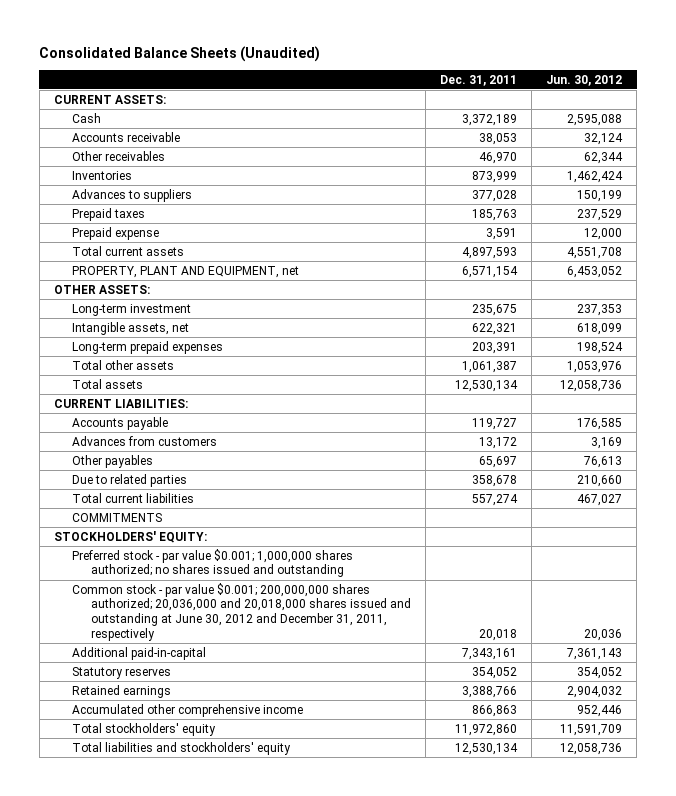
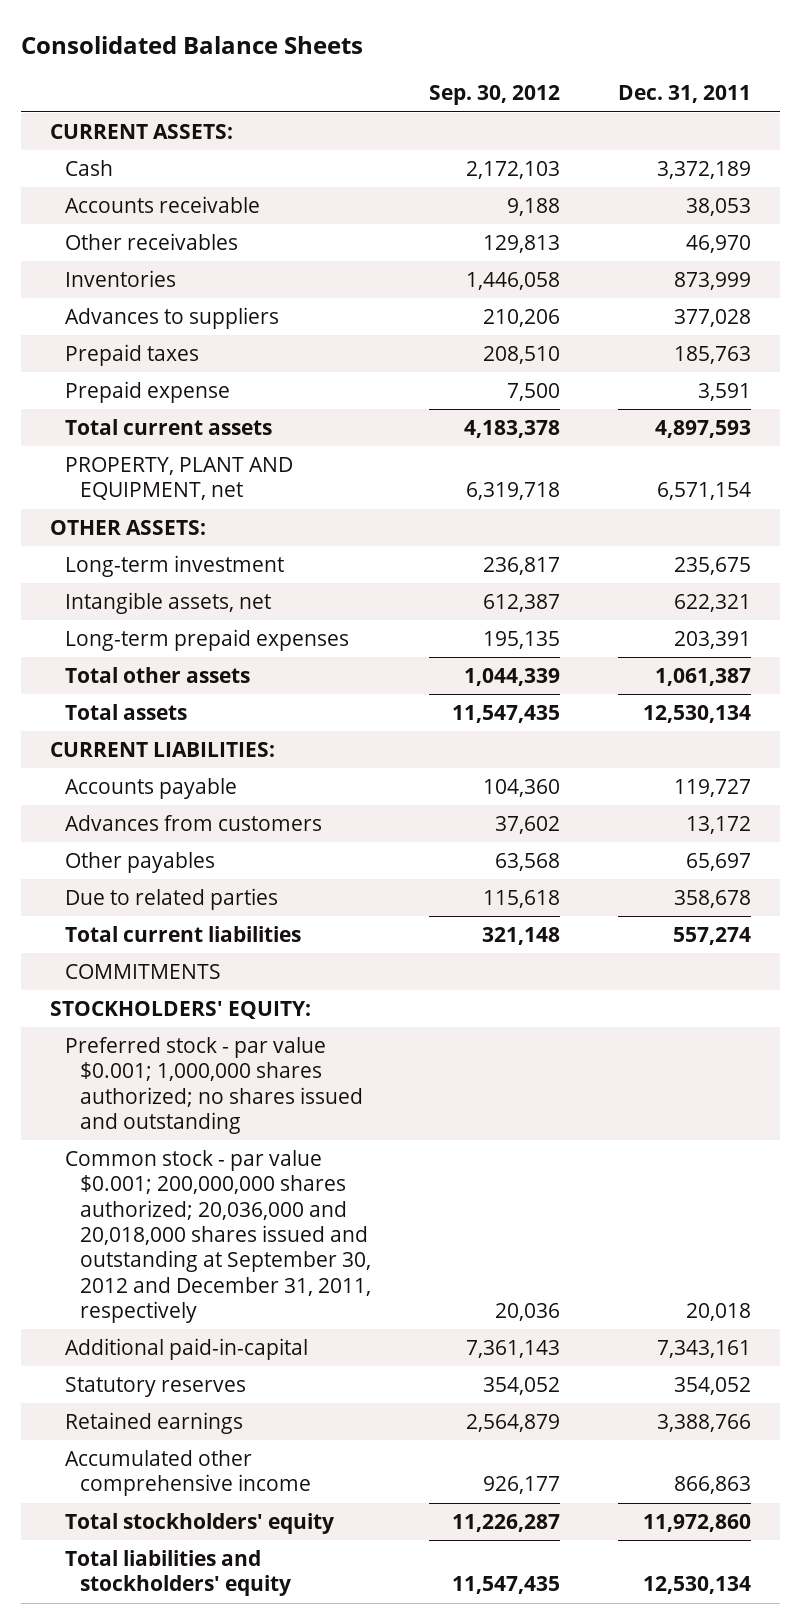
- Consolidated Balance Sheets (Unaudited)
+ Consolidated Balance Sheets
- | Dec. 31, 2011 | Jun. 30, 2012
+ | Sep. 30, 2012 | Dec. 31, 2011
- Common stock - par value $0.001; 200,000,000 shares authorized; 20,036,000 and 20,018,000 shares issued and outstanding at June 30, 2012 and December 31, 2011, respectively | 20,018 | 20,036
+ Common stock - par value $0.001; 200,000,000 shares authorized; 20,036,000 and 20,018,000 shares issued and outstanding at September 30, 2012 and December 31, 2011, respectively | 20,036 | 20,018

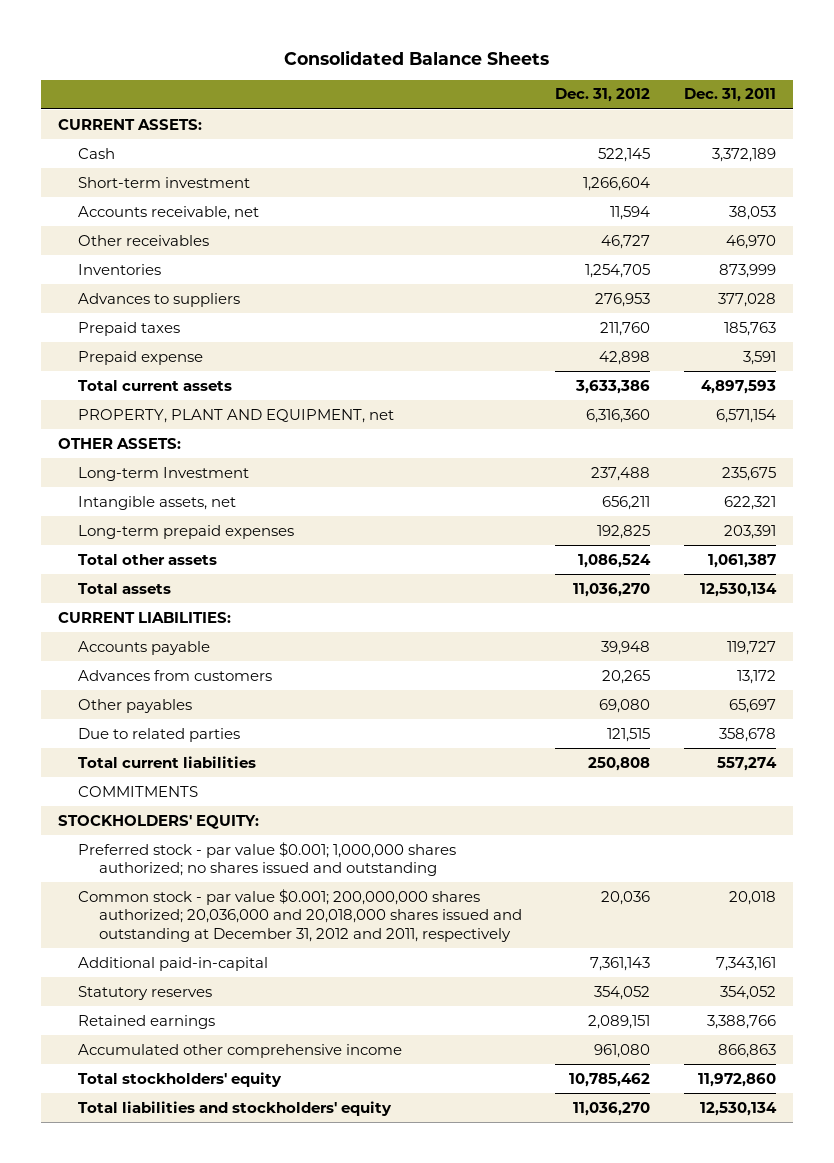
- | Sep. 30, 2012 | Dec. 31, 2011
+ | Dec. 31, 2012 | Dec. 31, 2011
- Accounts receivable | 9,188 | 38,053
+ Short-term investment | 1,266,604 |
+ Accounts receivable, net | 11,594 | 38,053
- Long-term investment | 236,817 | 235,675
+ Long-term Investment | 237,488 | 235,675
- Common stock - par value $0.001; 200,000,000 shares authorized; 20,036,000 and 20,018,000 shares issued and outstanding at September 30, 2012 and December 31, 2011, respectively | 20,036 | 20,018
+ Common stock - par value $0.001; 200,000,000 shares authorized; 20,036,000 and 20,018,000 shares issued and outstanding at December 31, 2012 and 2011, respectively | 20,036 | 20,018

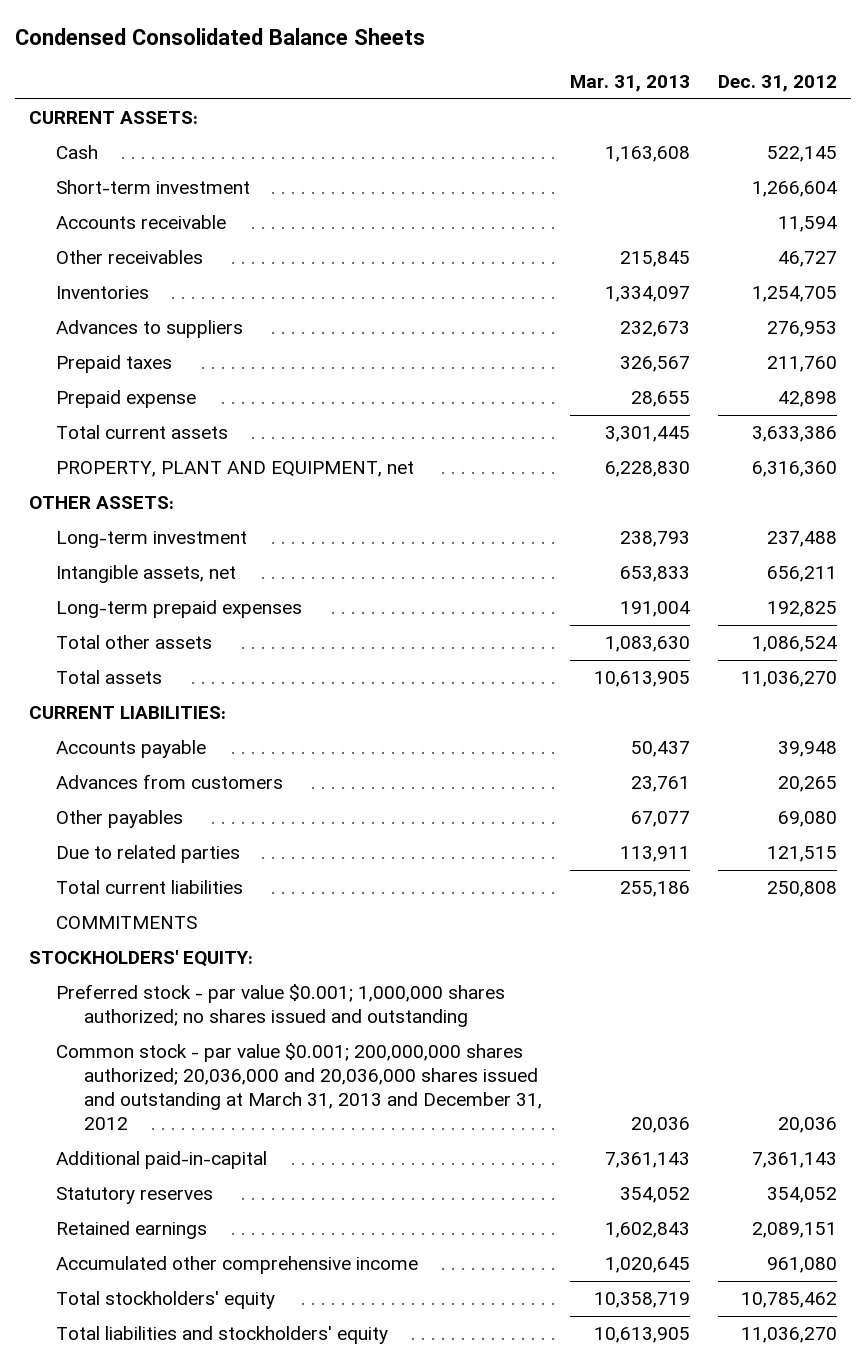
- Consolidated Balance Sheets
+ Condensed Consolidated Balance Sheets
- | Dec. 31, 2012 | Dec. 31, 2011
+ | Mar. 31, 2013 | Dec. 31, 2012
- Accounts receivable, net | 11,594 | 38,053
+ Accounts receivable | | 11,594
- Long-term Investment | 237,488 | 235,675
+ Long-term investment | 238,793 | 237,488
- Common stock - par value $0.001; 200,000,000 shares authorized; 20,036,000 and 20,018,000 shares issued and outstanding at December 31, 2012 and 2011, respectively | 20,036 | 20,018
+ Common stock - par value $0.001; 200,000,000 shares authorized; 20,036,000 and 20,036,000 shares issued and outstanding at March 31, 2013 and December 31, 2012 | 20,036 | 20,036

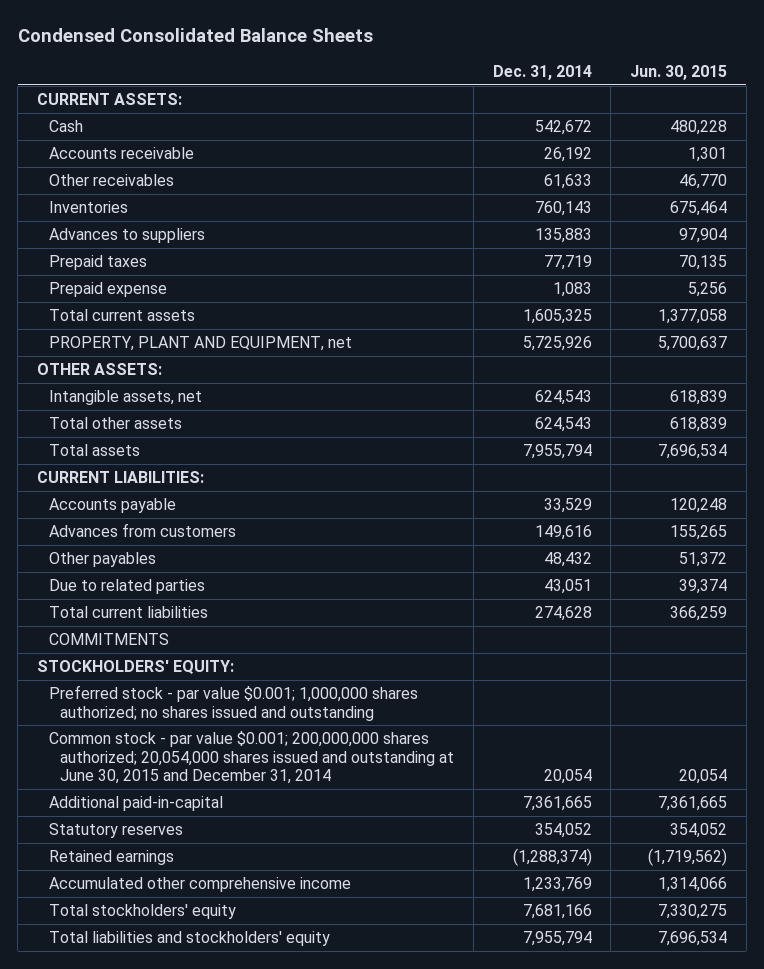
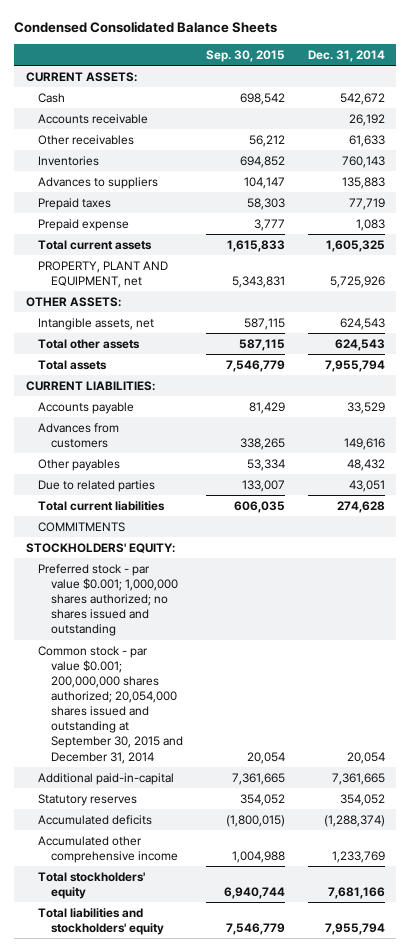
- | Dec. 31, 2014 | Jun. 30, 2015
+ | Sep. 30, 2015 | Dec. 31, 2014
- Common stock - par value $0.001; 200,000,000 shares authorized; 20,054,000 shares issued and outstanding at June 30, 2015 and December 31, 2014 | 20,054 | 20,054
+ Common stock - par value $0.001; 200,000,000 shares authorized; 20,054,000 shares issued and outstanding at September 30, 2015 and December 31, 2014 | 20,054 | 20,054
- Retained earnings | (1,288,374) | (1,719,562)
+ Accumulated deficits | (1,800,015) | (1,288,374)

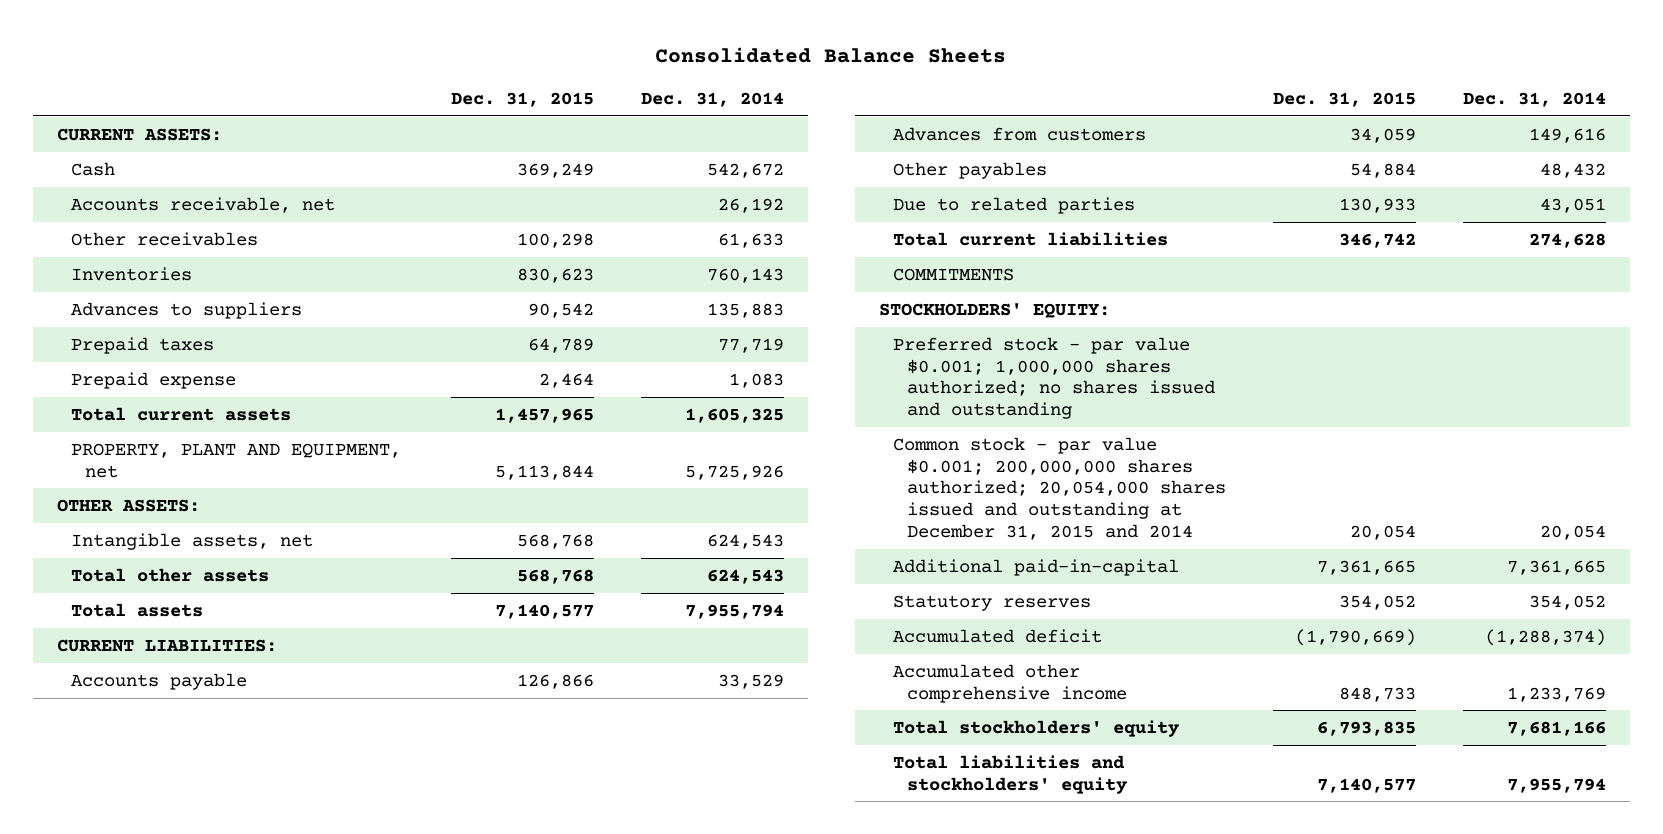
- Condensed Consolidated Balance Sheets
+ Consolidated Balance Sheets
- | Sep. 30, 2015 | Dec. 31, 2014
+ | Dec. 31, 2015 | Dec. 31, 2014
- Accounts receivable | | 26,192
+ Accounts receivable, net | | 26,192
- Common stock - par value $0.001; 200,000,000 shares authorized; 20,054,000 shares issued and outstanding at September 30, 2015 and December 31, 2014 | 20,054 | 20,054
+ Common stock - par value $0.001; 200,000,000 shares authorized; 20,054,000 shares issued and outstanding at December 31, 2015 and 2014 | 20,054 | 20,054
- Accumulated deficits | (1,800,015) | (1,288,374)
+ Accumulated deficit | (1,790,669) | (1,288,374)

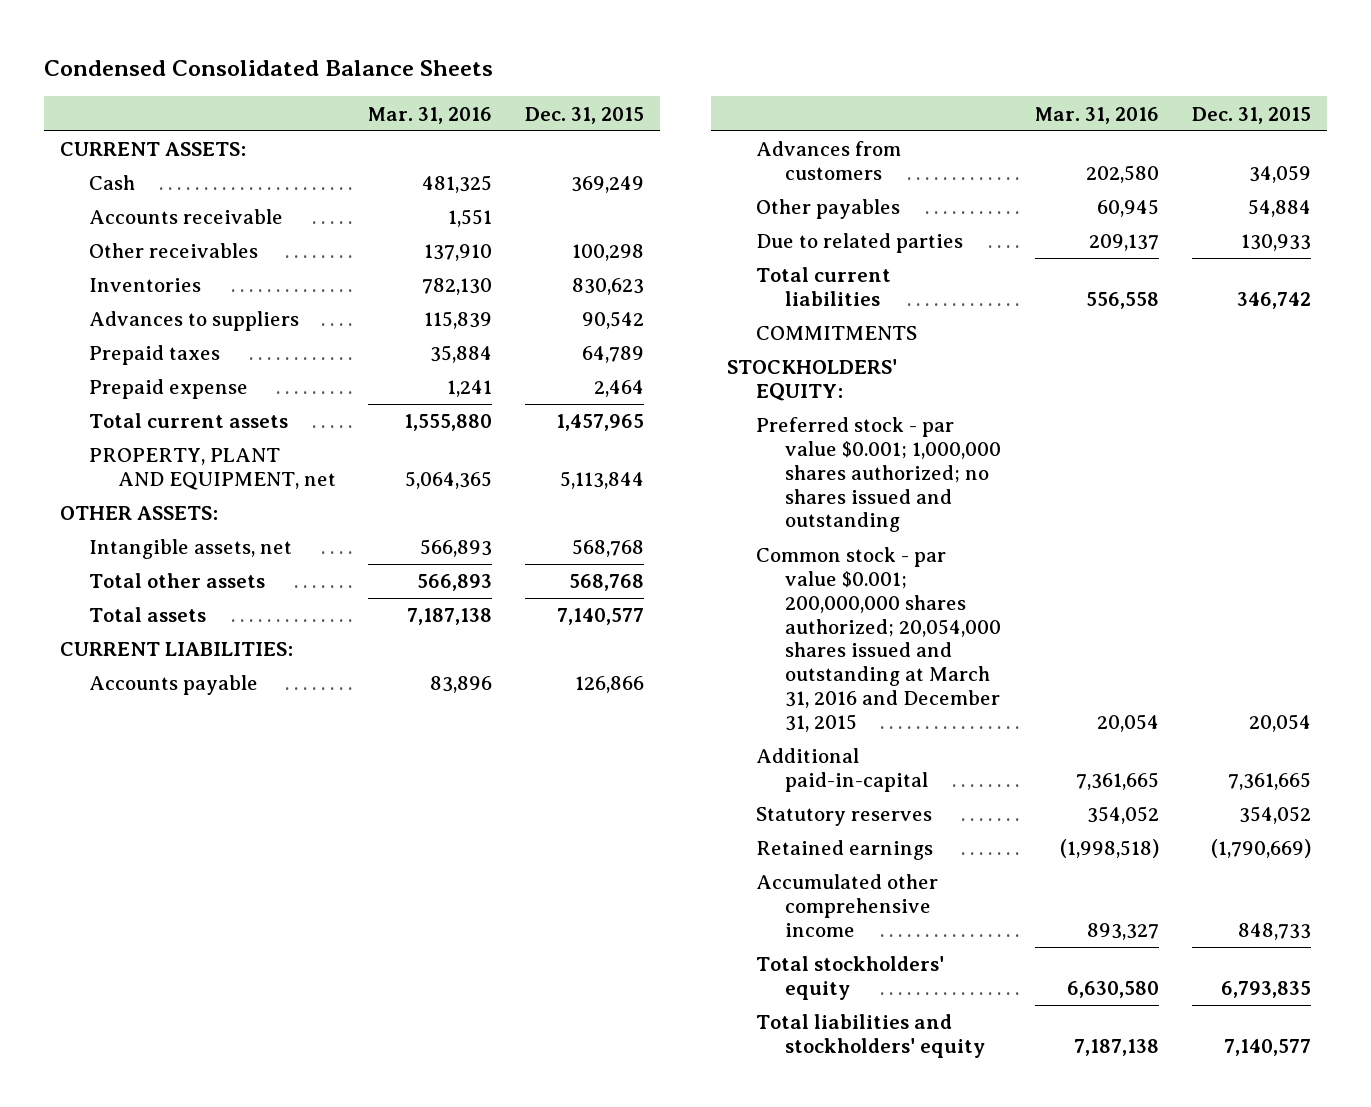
- Consolidated Balance Sheets
+ Condensed Consolidated Balance Sheets
- | Dec. 31, 2015 | Dec. 31, 2014
+ | Mar. 31, 2016 | Dec. 31, 2015
- Accounts receivable, net | | 26,192
+ Accounts receivable | 1,551 |
- Common stock - par value $0.001; 200,000,000 shares authorized; 20,054,000 shares issued and outstanding at December 31, 2015 and 2014 | 20,054 | 20,054
+ Common stock - par value $0.001; 200,000,000 shares authorized; 20,054,000 shares issued and outstanding at March 31, 2016 and December 31, 2015 | 20,054 | 20,054
- Accumulated deficit | (1,790,669) | (1,288,374)
+ Retained earnings | (1,998,518) | (1,790,669)

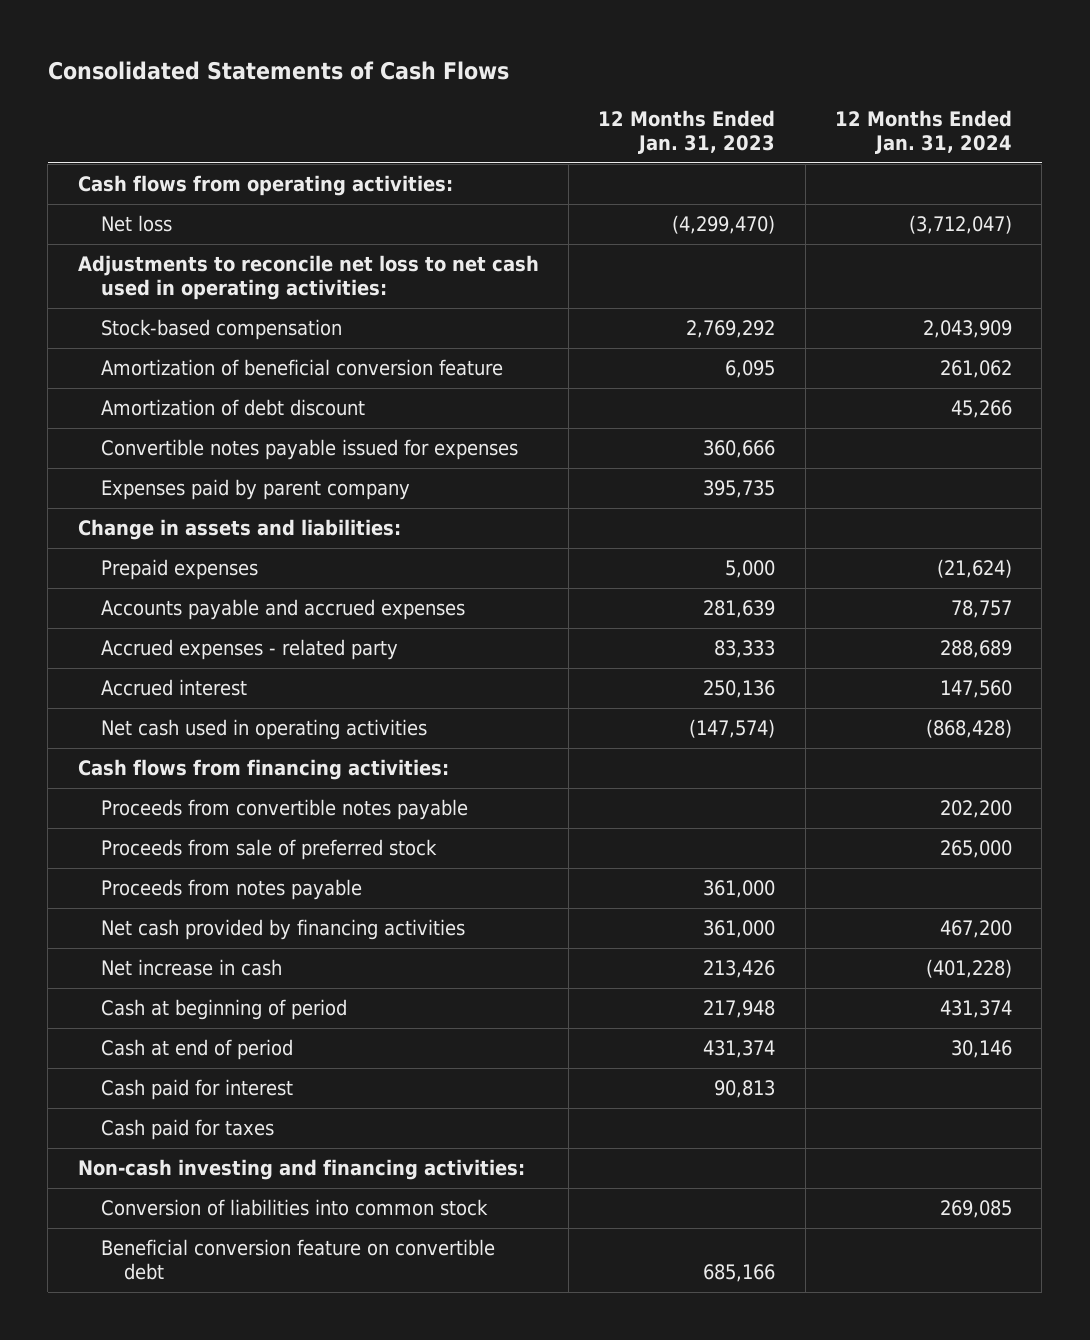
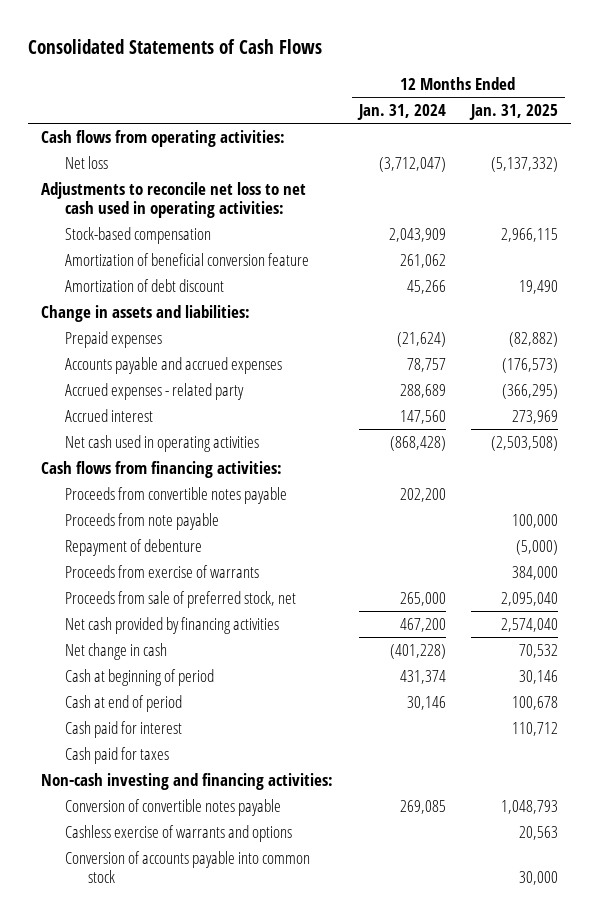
- | 12 Months Ended Jan. 31, 2023 | 12 Months Ended Jan. 31, 2024
+ | 12 Months Ended Jan. 31, 2024 | 12 Months Ended Jan. 31, 2025
- Convertible notes payable issued for expenses | 360,666 |
- Expenses paid by parent company | 395,735 |
- Proceeds from sale of preferred stock | | 265,000
- Proceeds from notes payable | 361,000 |
+ Proceeds from note payable | | 100,000
+ Repayment of debenture | | (5,000)
+ Proceeds from exercise of warrants | | 384,000
+ Proceeds from sale of preferred stock, net | 265,000 | 2,095,040
- Net increase in cash | 213,426 | (401,228)
+ Net change in cash | (401,228) | 70,532
- Conversion of liabilities into common stock | | 269,085
- Beneficial conversion feature on convertible debt | 685,166 |
+ Conversion of convertible notes payable | 269,085 | 1,048,793
+ Cashless exercise of warrants and options | | 20,563
+ Conversion of accounts payable into common stock | | 30,000

